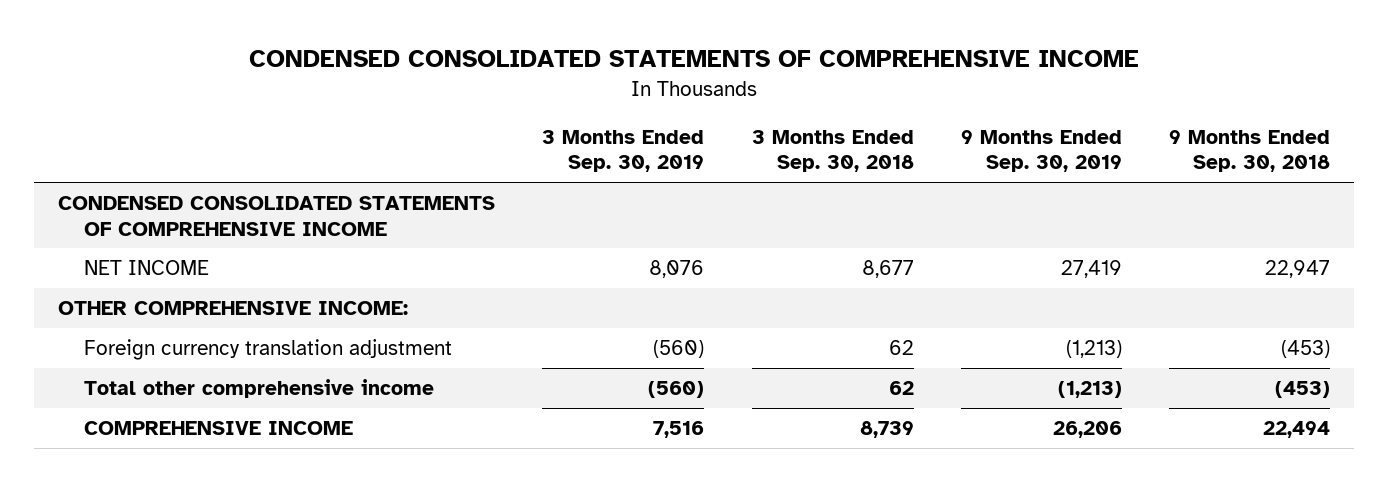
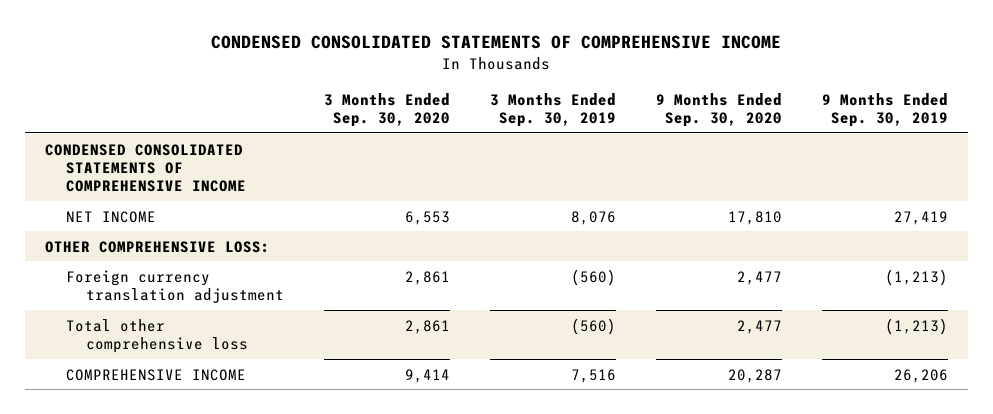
- | 3 Months Ended Sep. 30, 2019 | 3 Months Ended Sep. 30, 2018 | 9 Months Ended Sep. 30, 2019 | 9 Months Ended Sep. 30, 2018
+ | 3 Months Ended Sep. 30, 2020 | 3 Months Ended Sep. 30, 2019 | 9 Months Ended Sep. 30, 2020 | 9 Months Ended Sep. 30, 2019
- OTHER COMPREHENSIVE INCOME:
+ OTHER COMPREHENSIVE LOSS:
- Total other comprehensive income | (560) | 62 | (1,213) | (453)
+ Total other comprehensive loss | 2,861 | (560) | 2,477 | (1,213)

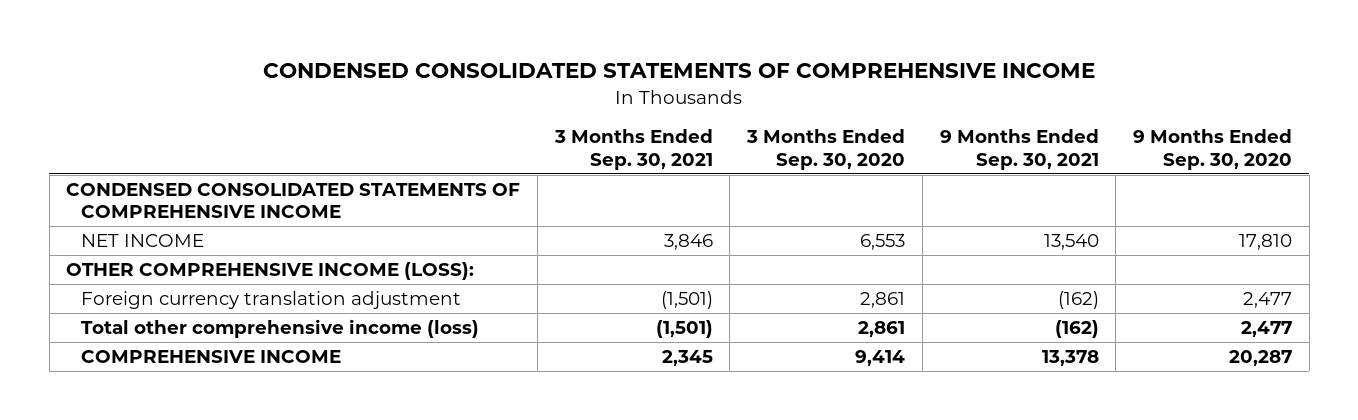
- | 3 Months Ended Sep. 30, 2020 | 3 Months Ended Sep. 30, 2019 | 9 Months Ended Sep. 30, 2020 | 9 Months Ended Sep. 30, 2019
+ | 3 Months Ended Sep. 30, 2021 | 3 Months Ended Sep. 30, 2020 | 9 Months Ended Sep. 30, 2021 | 9 Months Ended Sep. 30, 2020
- OTHER COMPREHENSIVE LOSS:
+ OTHER COMPREHENSIVE INCOME (LOSS):
- Total other comprehensive loss | 2,861 | (560) | 2,477 | (1,213)
+ Total other comprehensive income (loss) | (1,501) | 2,861 | (162) | 2,477

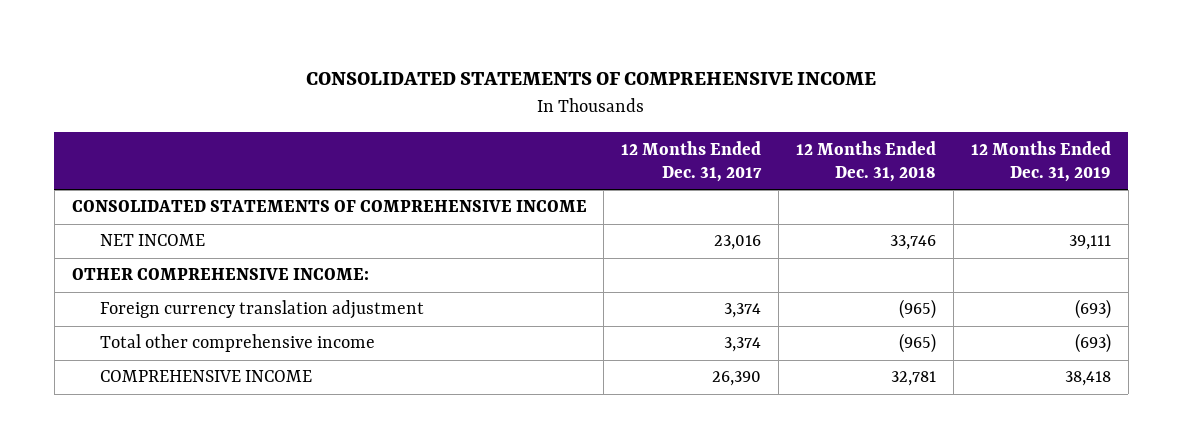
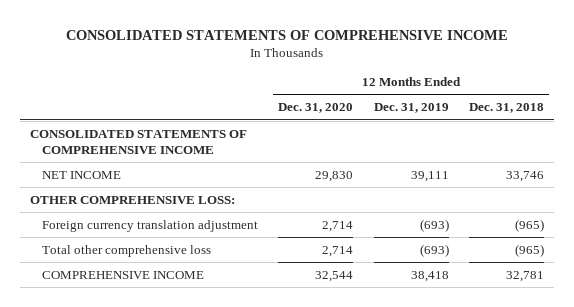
- | 12 Months Ended Dec. 31, 2017 | 12 Months Ended Dec. 31, 2018 | 12 Months Ended Dec. 31, 2019
+ | 12 Months Ended Dec. 31, 2020 | 12 Months Ended Dec. 31, 2019 | 12 Months Ended Dec. 31, 2018
- OTHER COMPREHENSIVE INCOME:
+ OTHER COMPREHENSIVE LOSS:
- Total other comprehensive income | 3,374 | (965) | (693)
+ Total other comprehensive loss | 2,714 | (693) | (965)

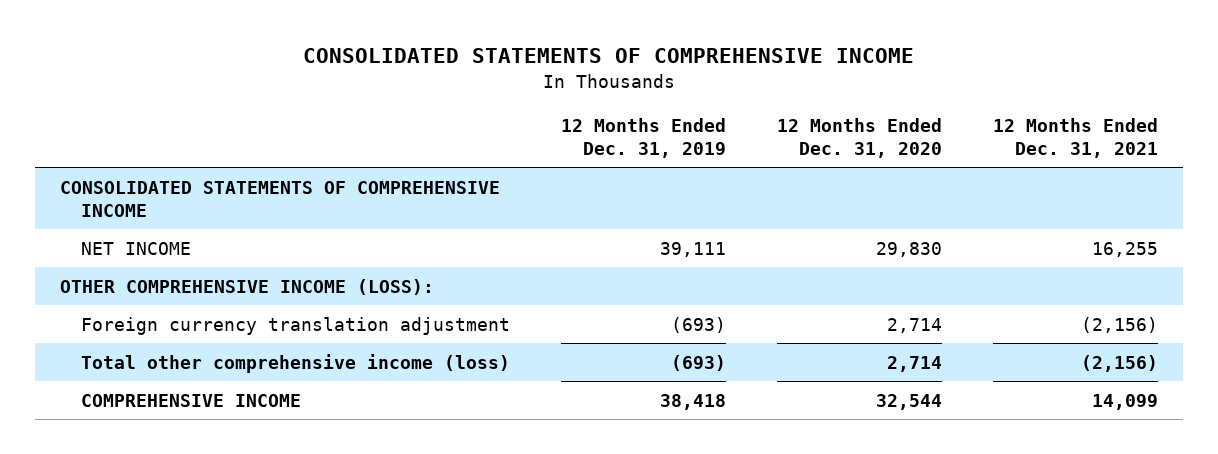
- | 12 Months Ended Dec. 31, 2020 | 12 Months Ended Dec. 31, 2019 | 12 Months Ended Dec. 31, 2018
+ | 12 Months Ended Dec. 31, 2019 | 12 Months Ended Dec. 31, 2020 | 12 Months Ended Dec. 31, 2021
- OTHER COMPREHENSIVE LOSS:
+ OTHER COMPREHENSIVE INCOME (LOSS):
- Total other comprehensive loss | 2,714 | (693) | (965)
+ Total other comprehensive income (loss) | (693) | 2,714 | (2,156)

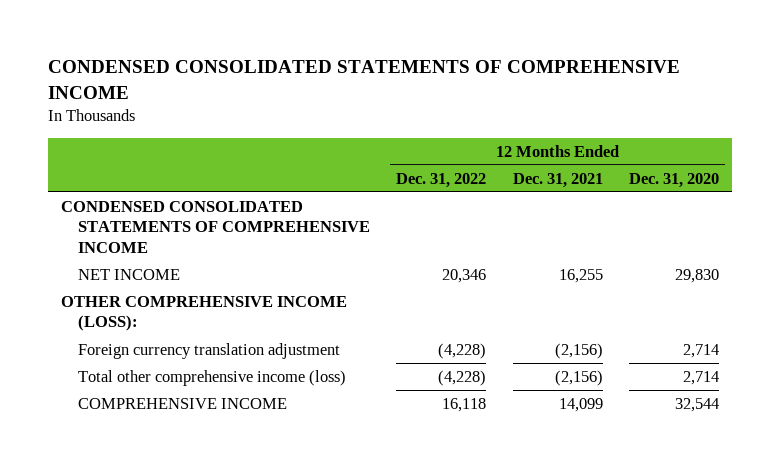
- CONSOLIDATED STATEMENTS OF COMPREHENSIVE INCOME
+ CONDENSED CONSOLIDATED STATEMENTS OF COMPREHENSIVE INCOME
- | 12 Months Ended Dec. 31, 2019 | 12 Months Ended Dec. 31, 2020 | 12 Months Ended Dec. 31, 2021
+ | 12 Months Ended Dec. 31, 2022 | 12 Months Ended Dec. 31, 2021 | 12 Months Ended Dec. 31, 2020
- CONSOLIDATED STATEMENTS OF COMPREHENSIVE INCOME
+ CONDENSED CONSOLIDATED STATEMENTS OF COMPREHENSIVE INCOME

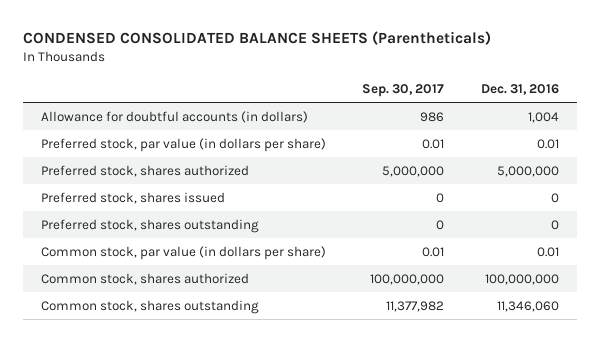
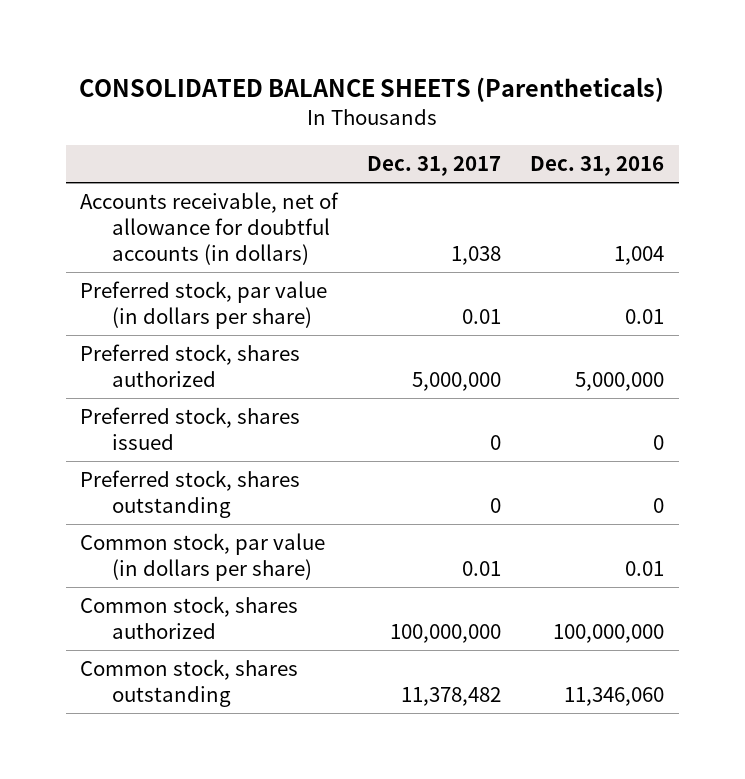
- CONDENSED CONSOLIDATED BALANCE SHEETS (Parentheticals)
+ CONSOLIDATED BALANCE SHEETS (Parentheticals)
- | Sep. 30, 2017 | Dec. 31, 2016
+ | Dec. 31, 2017 | Dec. 31, 2016
- Allowance for doubtful accounts (in dollars) | 986 | 1,004
+ Accounts receivable, net of allowance for doubtful accounts (in dollars) | 1,038 | 1,004

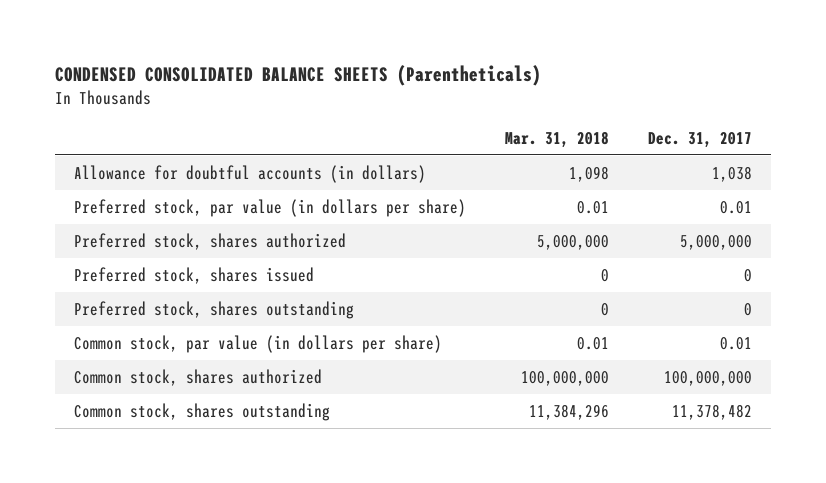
- CONSOLIDATED BALANCE SHEETS (Parentheticals)
+ CONDENSED CONSOLIDATED BALANCE SHEETS (Parentheticals)
- | Dec. 31, 2017 | Dec. 31, 2016
+ | Mar. 31, 2018 | Dec. 31, 2017
- Accounts receivable, net of allowance for doubtful accounts (in dollars) | 1,038 | 1,004
+ Allowance for doubtful accounts (in dollars) | 1,098 | 1,038

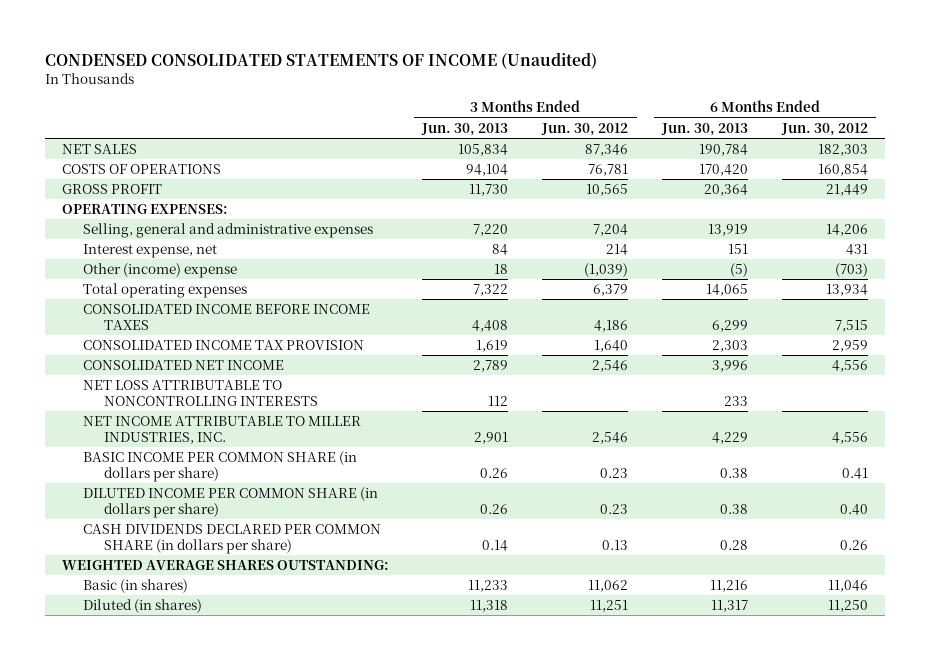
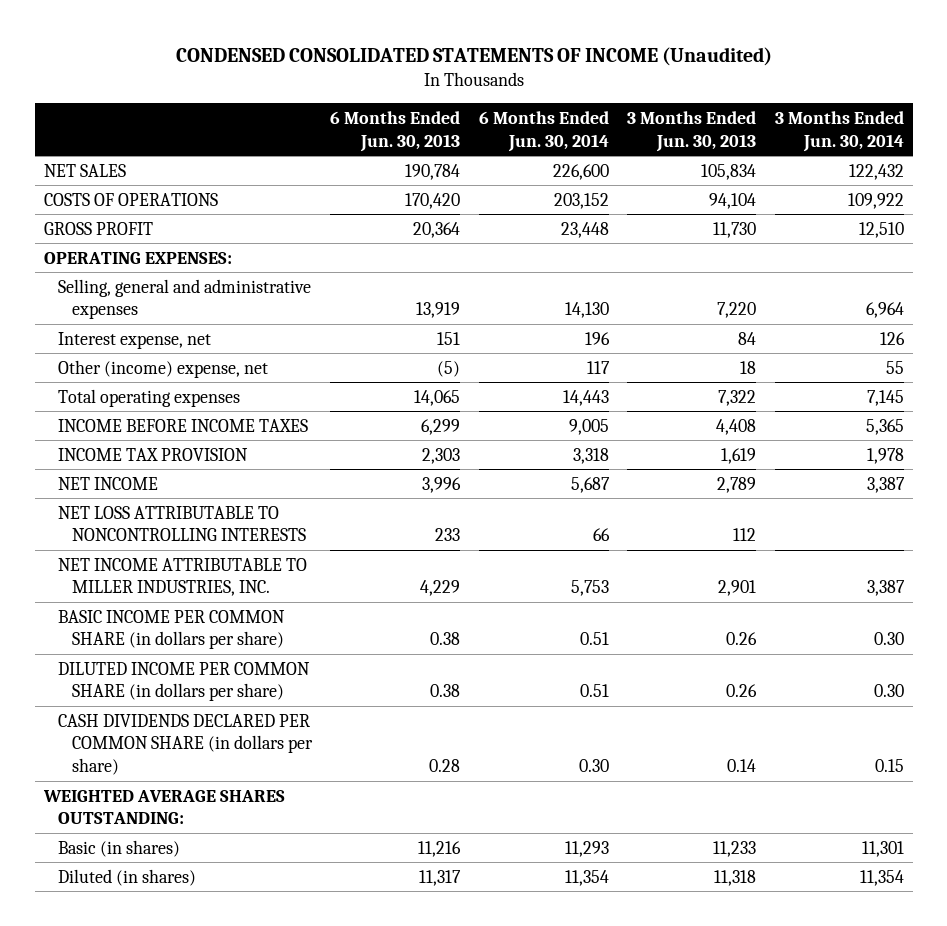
- | 3 Months Ended Jun. 30, 2013 | 3 Months Ended Jun. 30, 2012 | 6 Months Ended Jun. 30, 2013 | 6 Months Ended Jun. 30, 2012
+ | 6 Months Ended Jun. 30, 2013 | 6 Months Ended Jun. 30, 2014 | 3 Months Ended Jun. 30, 2013 | 3 Months Ended Jun. 30, 2014
- Other (income) expense | 18 | (1,039) | (5) | (703)
+ Other (income) expense, net | (5) | 117 | 18 | 55
- CONSOLIDATED INCOME BEFORE INCOME TAXES | 4,408 | 4,186 | 6,299 | 7,515
- CONSOLIDATED INCOME TAX PROVISION | 1,619 | 1,640 | 2,303 | 2,959
- CONSOLIDATED NET INCOME | 2,789 | 2,546 | 3,996 | 4,556
+ INCOME BEFORE INCOME TAXES | 6,299 | 9,005 | 4,408 | 5,365
+ INCOME TAX PROVISION | 2,303 | 3,318 | 1,619 | 1,978
+ NET INCOME | 3,996 | 5,687 | 2,789 | 3,387

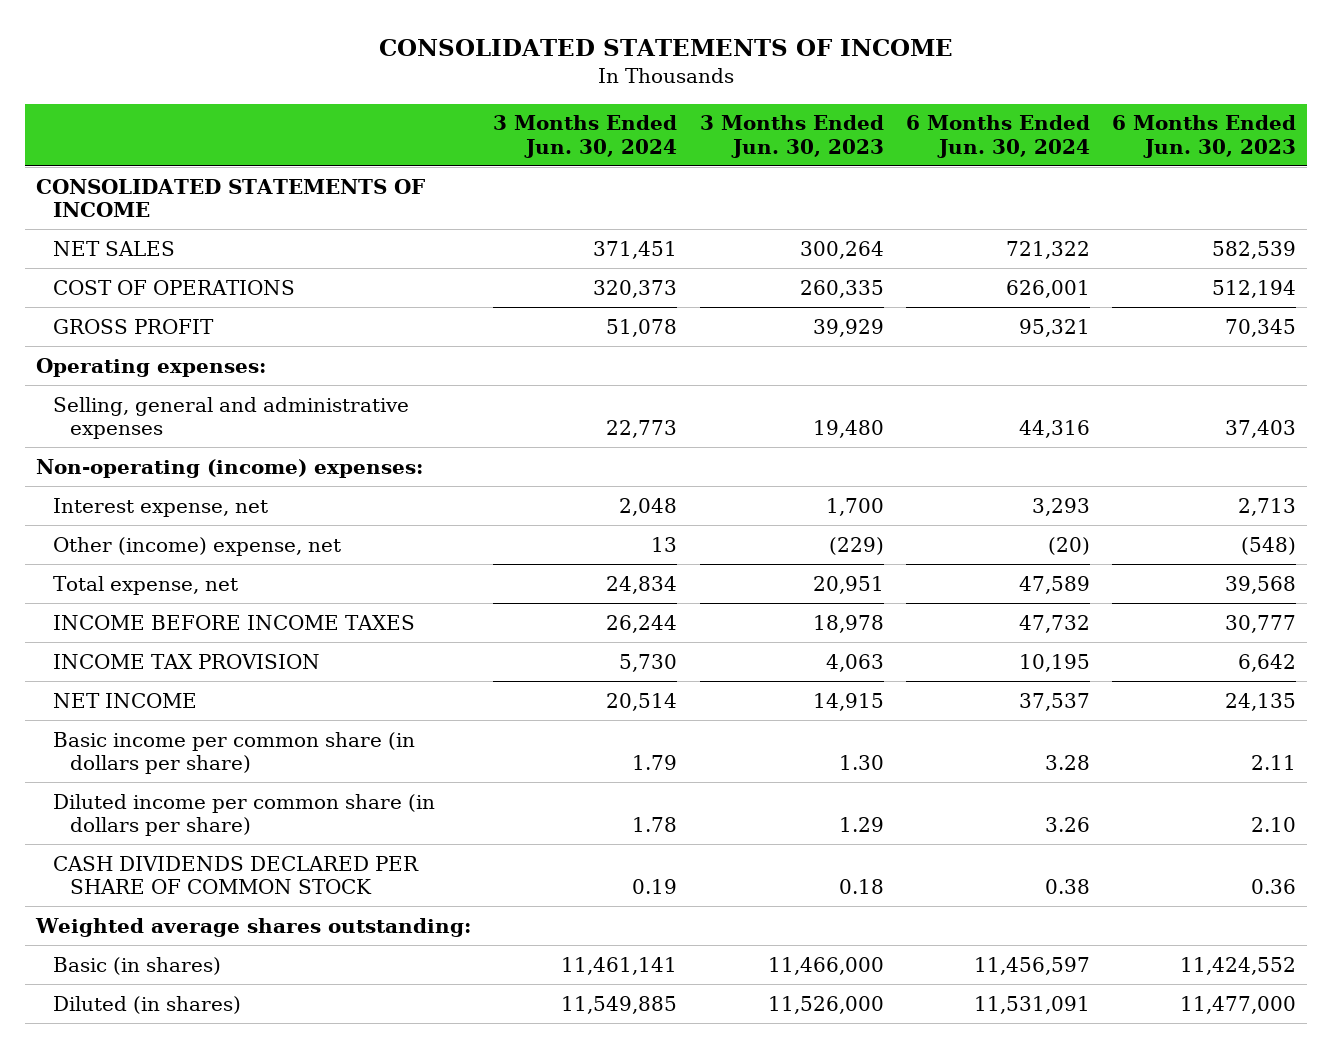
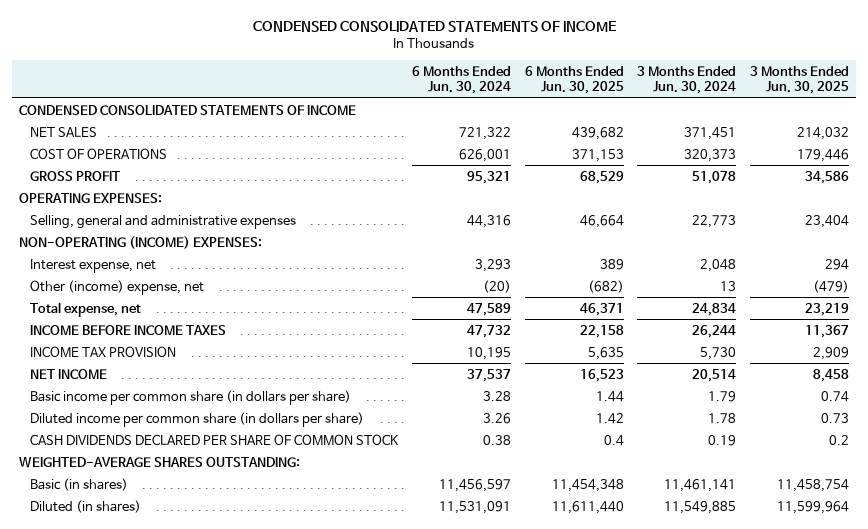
- CONSOLIDATED STATEMENTS OF INCOME
+ CONDENSED CONSOLIDATED STATEMENTS OF INCOME
- | 3 Months Ended Jun. 30, 2024 | 3 Months Ended Jun. 30, 2023 | 6 Months Ended Jun. 30, 2024 | 6 Months Ended Jun. 30, 2023
+ | 6 Months Ended Jun. 30, 2024 | 6 Months Ended Jun. 30, 2025 | 3 Months Ended Jun. 30, 2024 | 3 Months Ended Jun. 30, 2025
- CONSOLIDATED STATEMENTS OF INCOME
+ CONDENSED CONSOLIDATED STATEMENTS OF INCOME
- Operating expenses:
+ OPERATING EXPENSES:
- Non-operating (income) expenses:
+ NON-OPERATING (INCOME) EXPENSES:
- Weighted average shares outstanding:
+ WEIGHTED-AVERAGE SHARES OUTSTANDING:

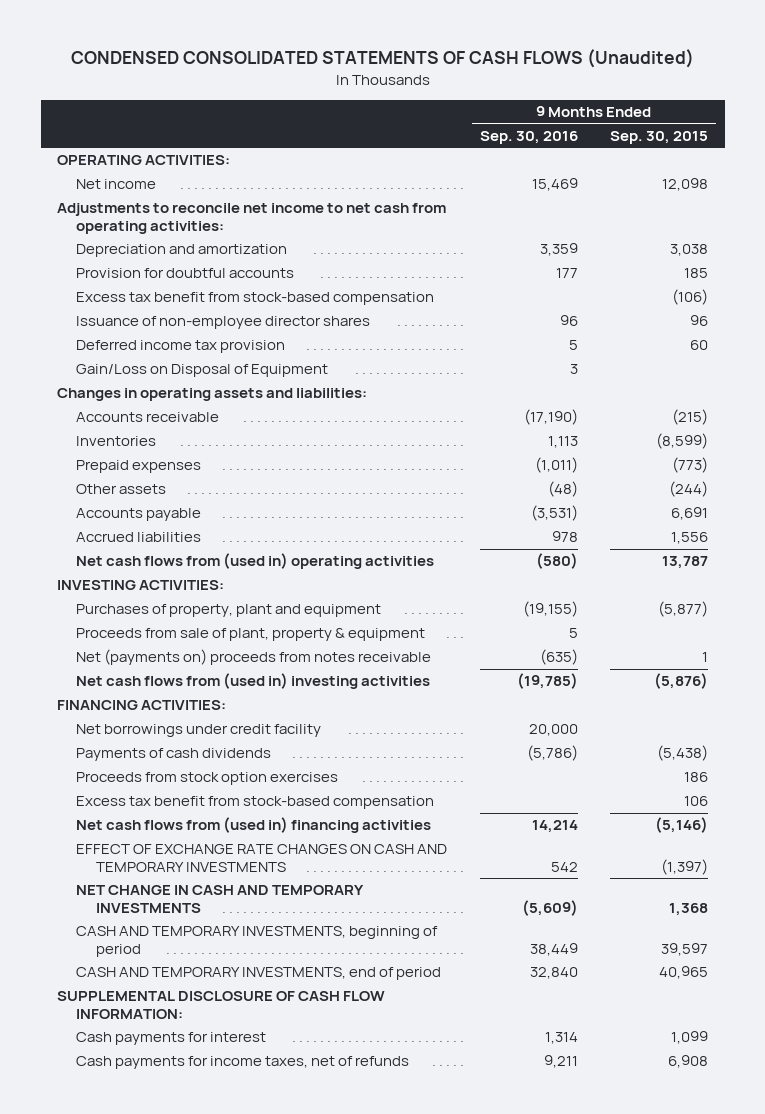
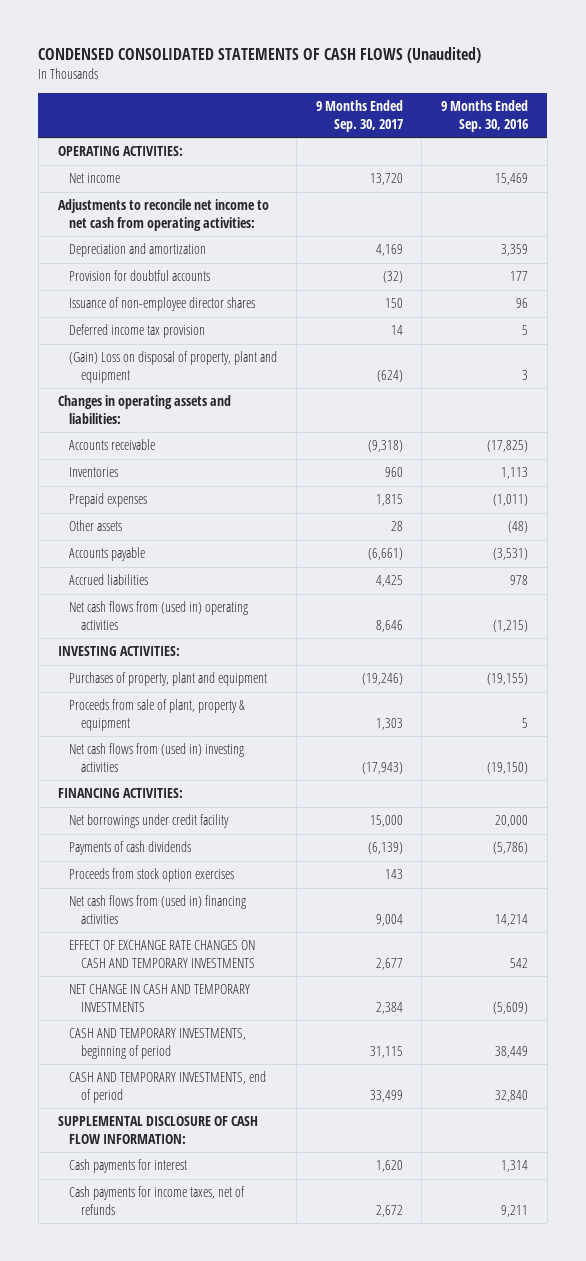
- | 9 Months Ended Sep. 30, 2016 | 9 Months Ended Sep. 30, 2015
+ | 9 Months Ended Sep. 30, 2017 | 9 Months Ended Sep. 30, 2016
- Excess tax benefit from stock-based compensation | | (106)
- Gain/Loss on Disposal of Equipment | 3 |
+ (Gain) Loss on disposal of property, plant and equipment | (624) | 3
- Accounts receivable | (17,190) | (215)
+ Accounts receivable | (9,318) | (17,825)
- Net cash flows from (used in) operating activities | (580) | 13,787
+ Net cash flows from (used in) operating activities | 8,646 | (1,215)
- Net (payments on) proceeds from notes receivable | (635) | 1
- Net cash flows from (used in) investing activities | (19,785) | (5,876)
+ Net cash flows from (used in) investing activities | (17,943) | (19,150)
- Excess tax benefit from stock-based compensation | | 106

